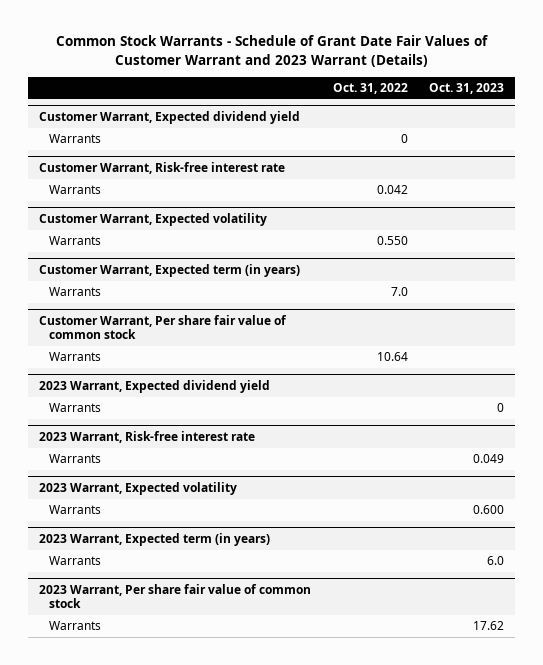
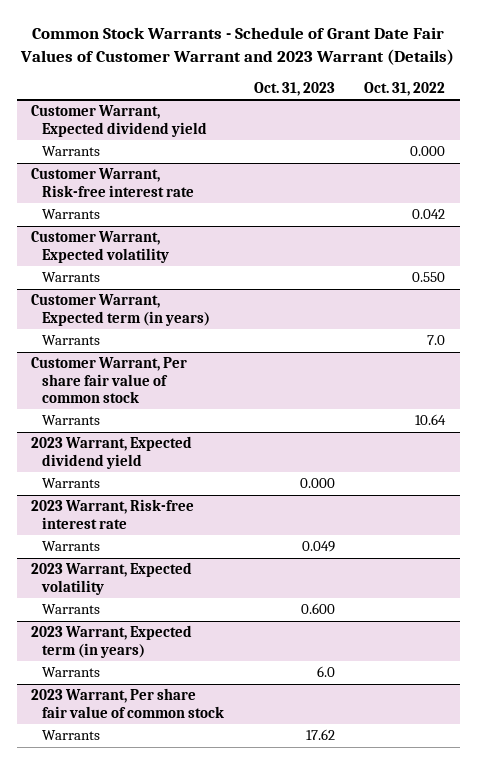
- | Oct. 31, 2022 | Oct. 31, 2023
+ | Oct. 31, 2023 | Oct. 31, 2022
@ Customer Warrant, Expected dividend yield
- Warrants | 0 |
+ Warrants | | 0.000
@ 2023 Warrant, Expected dividend yield
- Warrants | | 0
+ Warrants | 0.000 |

